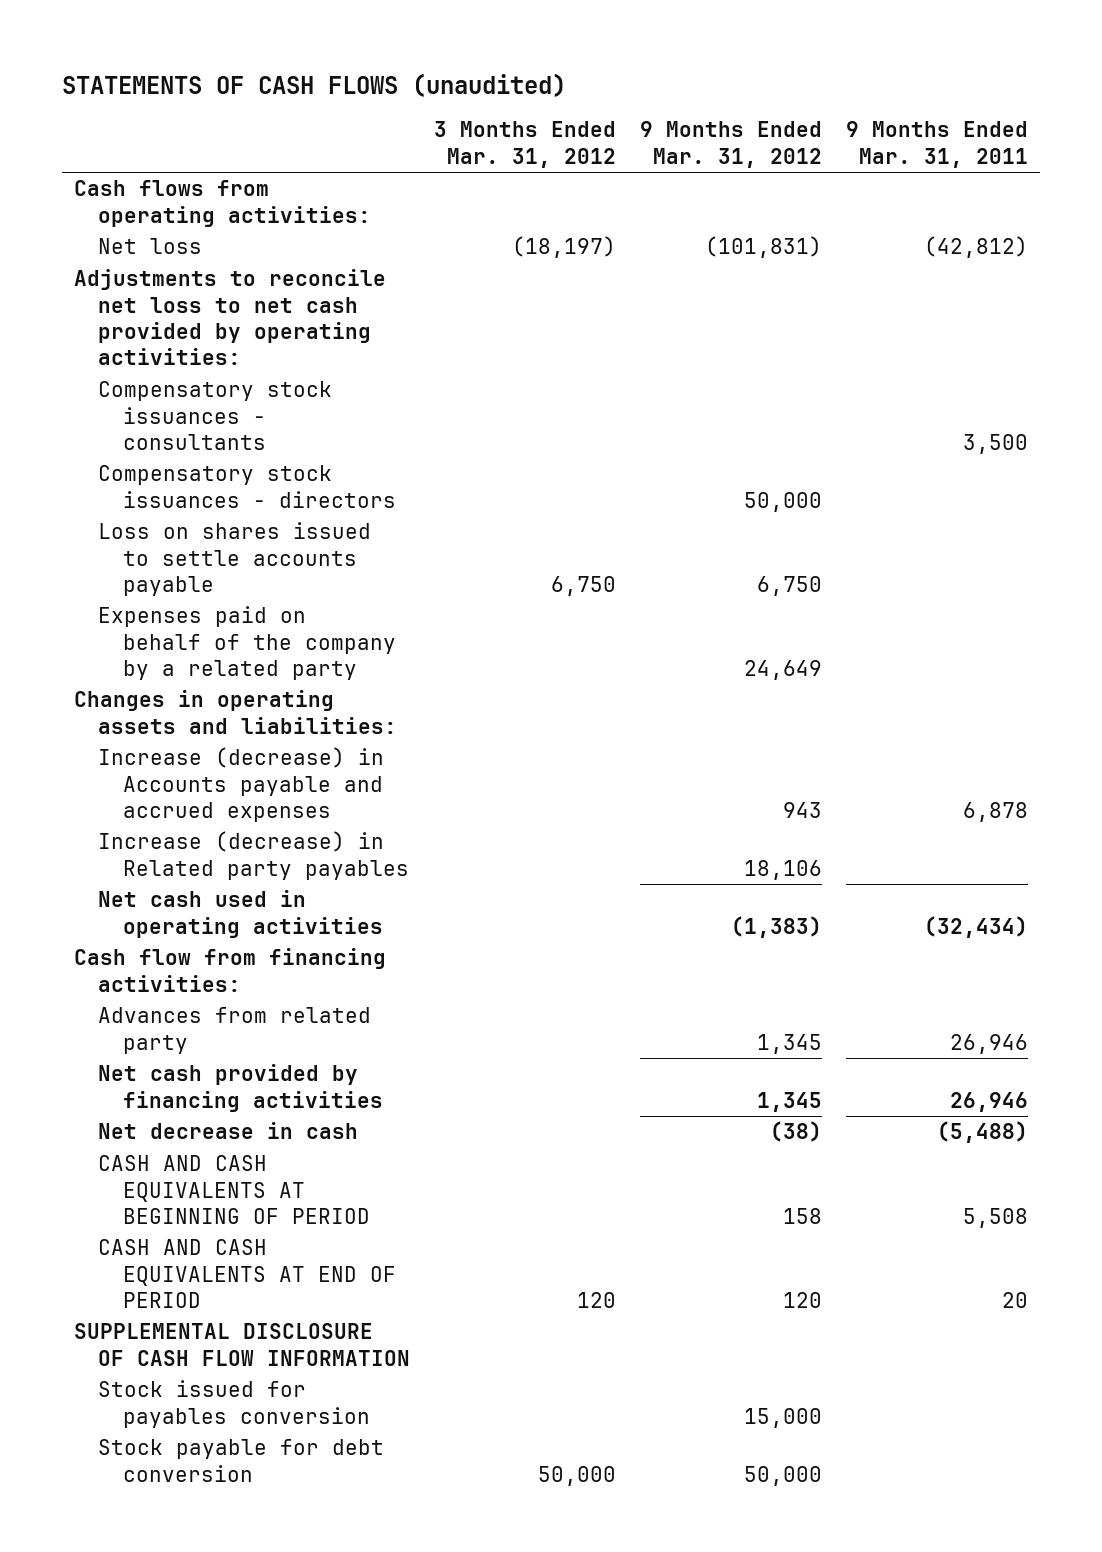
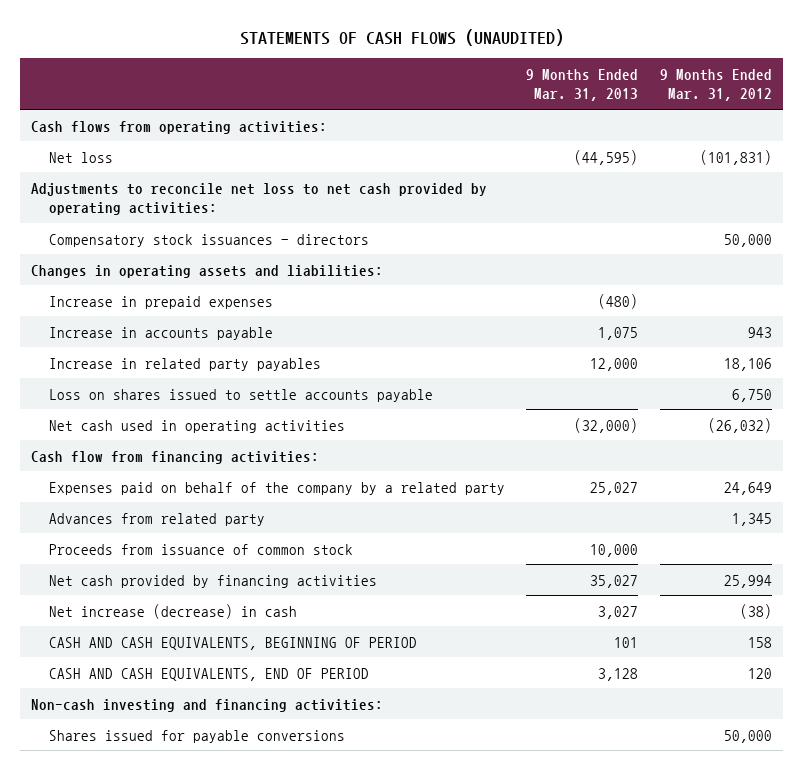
- STATEMENTS OF CASH FLOWS (unaudited)
+ STATEMENTS OF CASH FLOWS (UNAUDITED)
- | 3 Months Ended Mar. 31, 2012 | 9 Months Ended Mar. 31, 2012 | 9 Months Ended Mar. 31, 2011
+ | 9 Months Ended Mar. 31, 2013 | 9 Months Ended Mar. 31, 2012
- Compensatory stock issuances - consultants | | | 3,500
- Increase (decrease) in Accounts payable and accrued expenses | | 943 | 6,878
- Increase (decrease) in Related party payables | | 18,106 |
- Net cash used in operating activities | | (1,383) | (32,434)
+ Increase in prepaid expenses | (480) |
+ Increase in accounts payable | 1,075 | 943
+ Increase in related party payables | 12,000 | 18,106
moved down: Loss on shares issued to settle accounts payable | | 6,750
+ Net cash used in operating activities | (32,000) | (26,032)
moved down: Expenses paid on behalf of the company by a related party | 25,027 | 24,649
- Net cash provided by financing activities | | 1,345 | 26,946
- Net decrease in cash | | (38) | (5,488)
- CASH AND CASH EQUIVALENTS AT BEGINNING OF PERIOD | | 158 | 5,508
- CASH AND CASH EQUIVALENTS AT END OF PERIOD | 120 | 120 | 20
- SUPPLEMENTAL DISCLOSURE OF CASH FLOW INFORMATION
- Stock issued for payables conversion | | 15,000 |
- Stock payable for debt conversion | 50,000 | 50,000 |
+ Proceeds from issuance of common stock | 10,000 |
+ Net cash provided by financing activities | 35,027 | 25,994
+ Net increase (decrease) in cash | 3,027 | (38)
+ CASH AND CASH EQUIVALENTS, BEGINNING OF PERIOD | 101 | 158
+ CASH AND CASH EQUIVALENTS, END OF PERIOD | 3,128 | 120
+ Non-cash investing and financing activities:
+ Shares issued for payable conversions | | 50,000

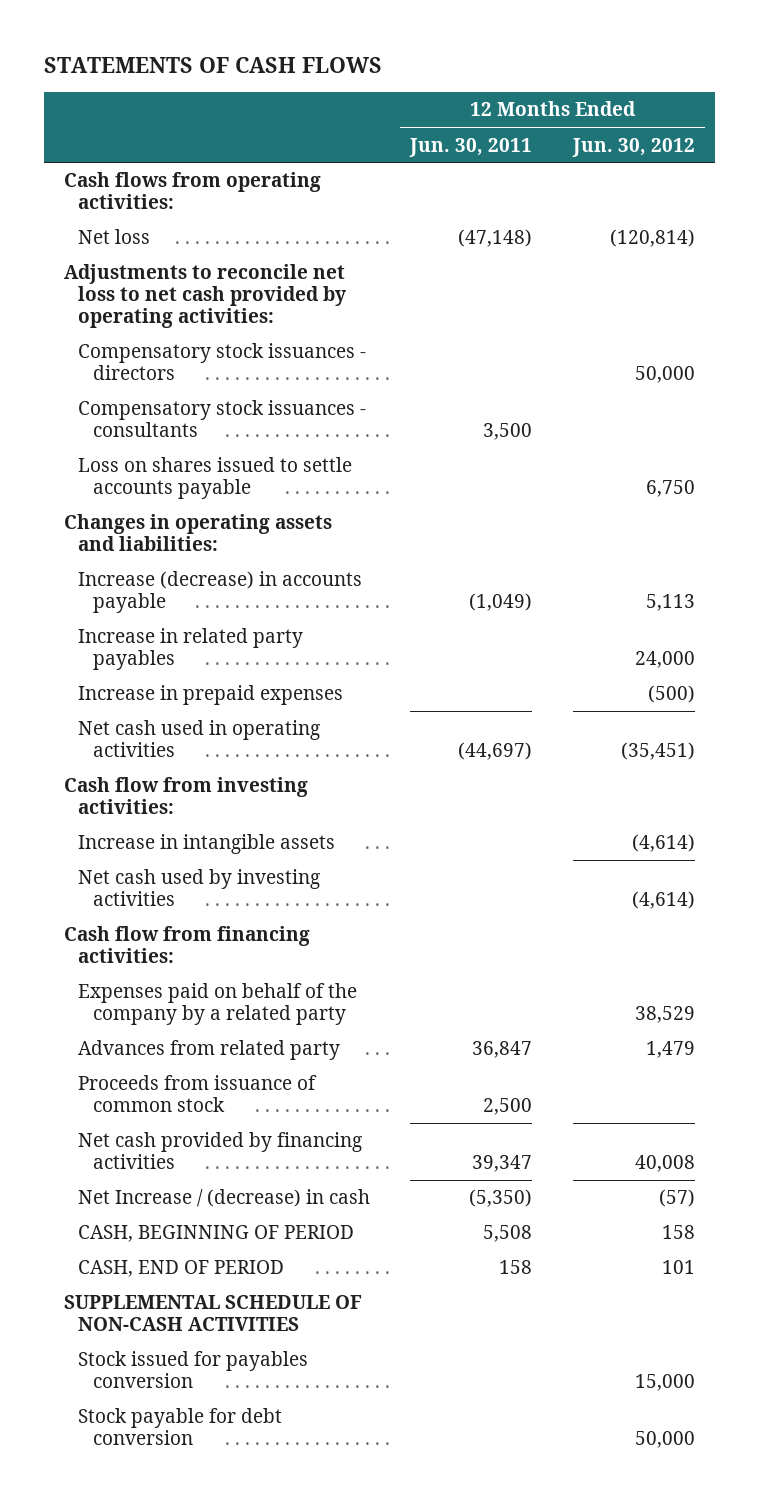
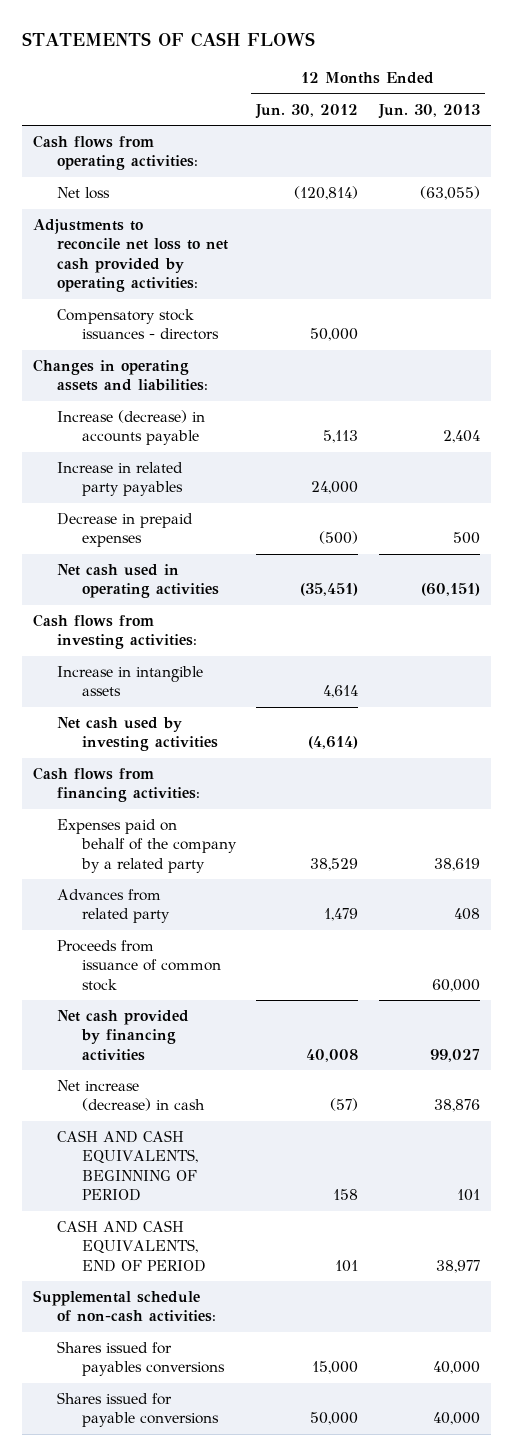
- | 12 Months Ended Jun. 30, 2011 | 12 Months Ended Jun. 30, 2012
+ | 12 Months Ended Jun. 30, 2012 | 12 Months Ended Jun. 30, 2013
- Compensatory stock issuances - consultants | 3,500 |
- Loss on shares issued to settle accounts payable | | 6,750
- Increase in prepaid expenses | | (500)
+ Decrease in prepaid expenses | (500) | 500
- Cash flow from investing activities:
- Increase in intangible assets | | (4,614)
+ Cash flows from investing activities:
+ Increase in intangible assets | 4,614 |
- Cash flow from financing activities:
+ Cash flows from financing activities:
- Net Increase / (decrease) in cash | (5,350) | (57)
- CASH, BEGINNING OF PERIOD | 5,508 | 158
- CASH, END OF PERIOD | 158 | 101
- SUPPLEMENTAL SCHEDULE OF NON-CASH ACTIVITIES
- Stock issued for payables conversion | | 15,000
- Stock payable for debt conversion | | 50,000
+ Net increase (decrease) in cash | (57) | 38,876
+ CASH AND CASH EQUIVALENTS, BEGINNING OF PERIOD | 158 | 101
+ CASH AND CASH EQUIVALENTS, END OF PERIOD | 101 | 38,977
+ Supplemental schedule of non-cash activities:
+ Shares issued for payables conversions | 15,000 | 40,000
+ Shares issued for payable conversions | 50,000 | 40,000

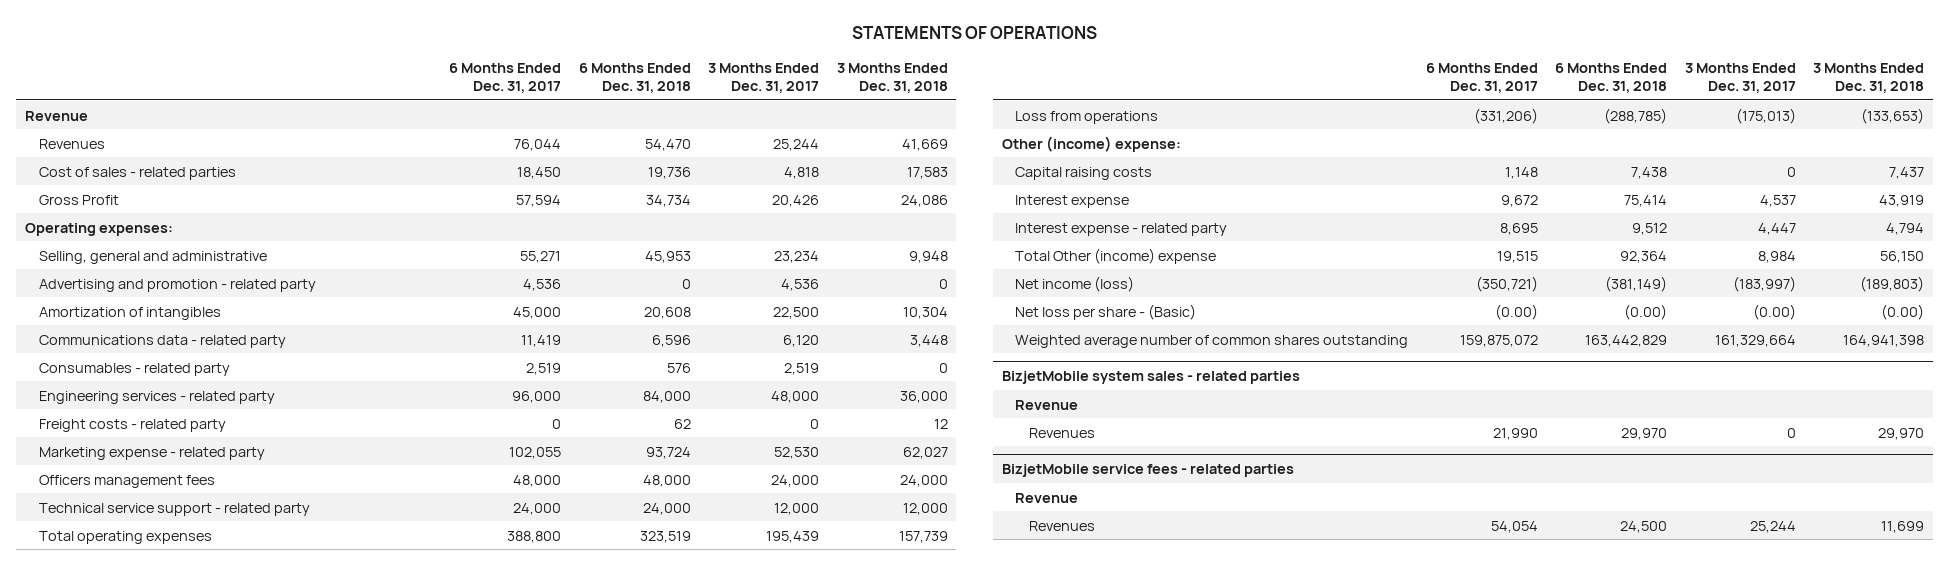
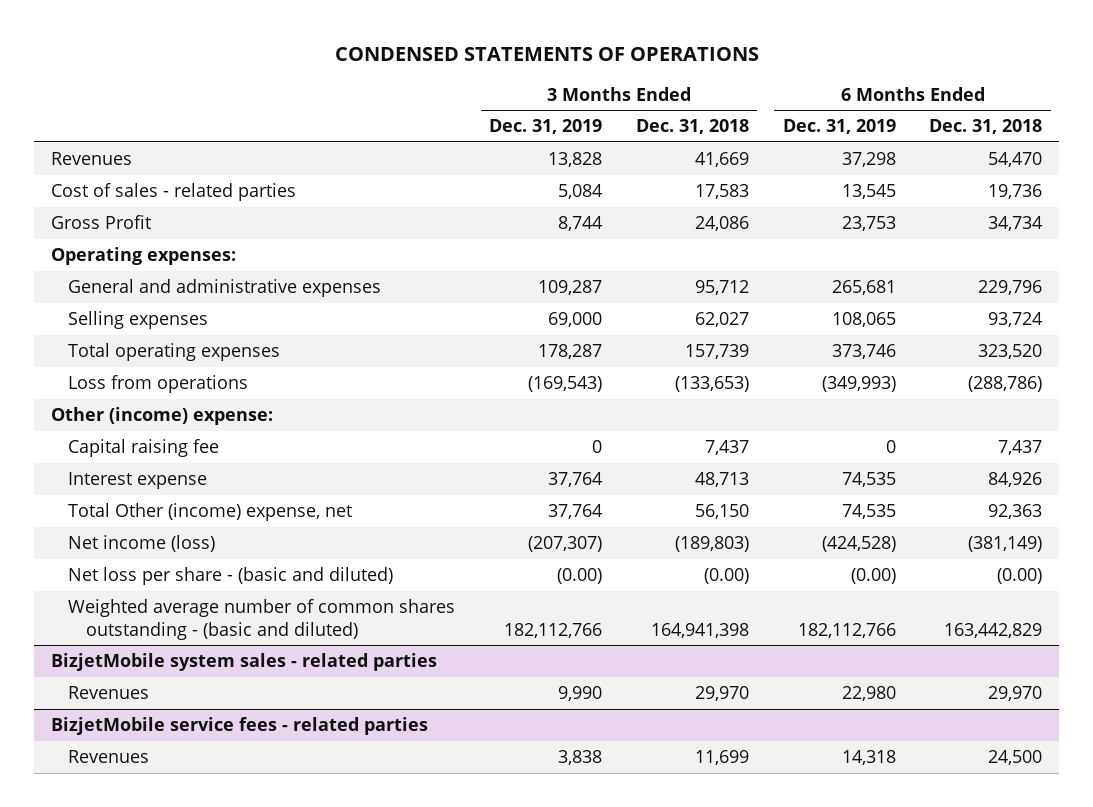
- STATEMENTS OF OPERATIONS
+ CONDENSED STATEMENTS OF OPERATIONS
- | 6 Months Ended Dec. 31, 2017 | 6 Months Ended Dec. 31, 2018 | 3 Months Ended Dec. 31, 2017 | 3 Months Ended Dec. 31, 2018
+ | 3 Months Ended Dec. 31, 2019 | 3 Months Ended Dec. 31, 2018 | 6 Months Ended Dec. 31, 2019 | 6 Months Ended Dec. 31, 2018
- Revenue
- Selling, general and administrative | 55,271 | 45,953 | 23,234 | 9,948
- Advertising and promotion - related party | 4,536 | 0 | 4,536 | 0
- Amortization of intangibles | 45,000 | 20,608 | 22,500 | 10,304
- Communications data - related party | 11,419 | 6,596 | 6,120 | 3,448
- Consumables - related party | 2,519 | 576 | 2,519 | 0
- Engineering services - related party | 96,000 | 84,000 | 48,000 | 36,000
- Freight costs - related party | 0 | 62 | 0 | 12
- Marketing expense - related party | 102,055 | 93,724 | 52,530 | 62,027
- Officers management fees | 48,000 | 48,000 | 24,000 | 24,000
- Technical service support - related party | 24,000 | 24,000 | 12,000 | 12,000
- Total operating expenses | 388,800 | 323,519 | 195,439 | 157,739
- Loss from operations | (331,206) | (288,785) | (175,013) | (133,653)
+ General and administrative expenses | 109,287 | 95,712 | 265,681 | 229,796
+ Selling expenses | 69,000 | 62,027 | 108,065 | 93,724
+ Total operating expenses | 178,287 | 157,739 | 373,746 | 323,520
+ Loss from operations | (169,543) | (133,653) | (349,993) | (288,786)
- Capital raising costs | 1,148 | 7,438 | 0 | 7,437
- Interest expense | 9,672 | 75,414 | 4,537 | 43,919
- Interest expense - related party | 8,695 | 9,512 | 4,447 | 4,794
- Total Other (income) expense | 19,515 | 92,364 | 8,984 | 56,150
+ Capital raising fee | 0 | 7,437 | 0 | 7,437
+ Interest expense | 37,764 | 48,713 | 74,535 | 84,926
+ Total Other (income) expense, net | 37,764 | 56,150 | 74,535 | 92,363
- Net loss per share - (Basic) | (0.00) | (0.00) | (0.00) | (0.00)
- Weighted average number of common shares outstanding | 159,875,072 | 163,442,829 | 161,329,664 | 164,941,398
+ Net loss per share - (basic and diluted) | (0.00) | (0.00) | (0.00) | (0.00)
+ Weighted average number of common shares outstanding - (basic and diluted) | 182,112,766 | 164,941,398 | 182,112,766 | 163,442,829
@ BizjetMobile system sales - related parties
- Revenue
@ BizjetMobile service fees - related parties
- Revenue

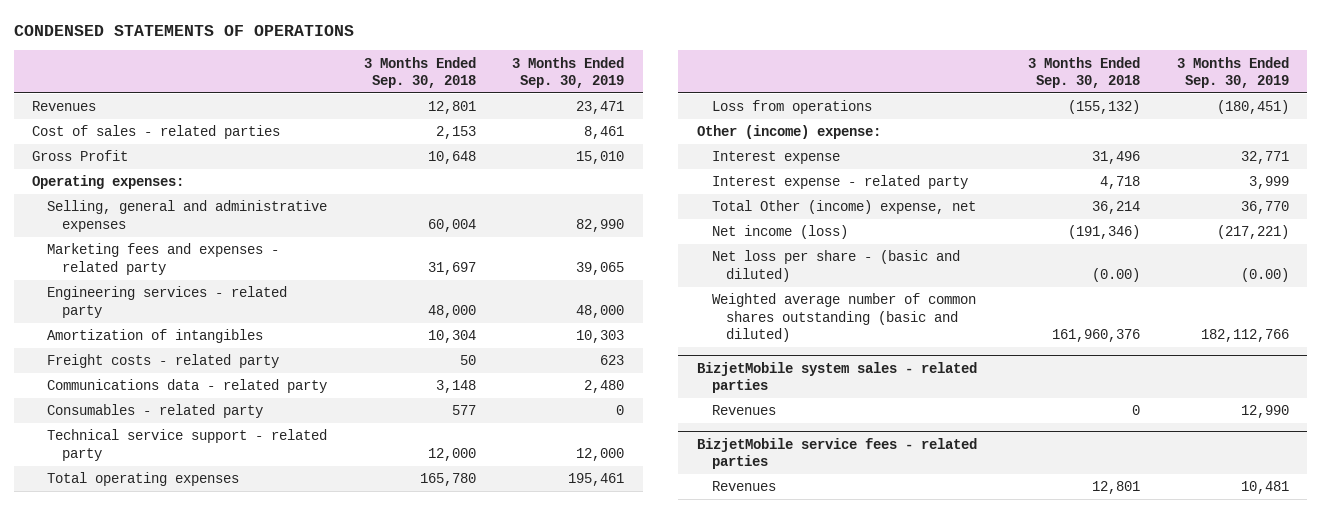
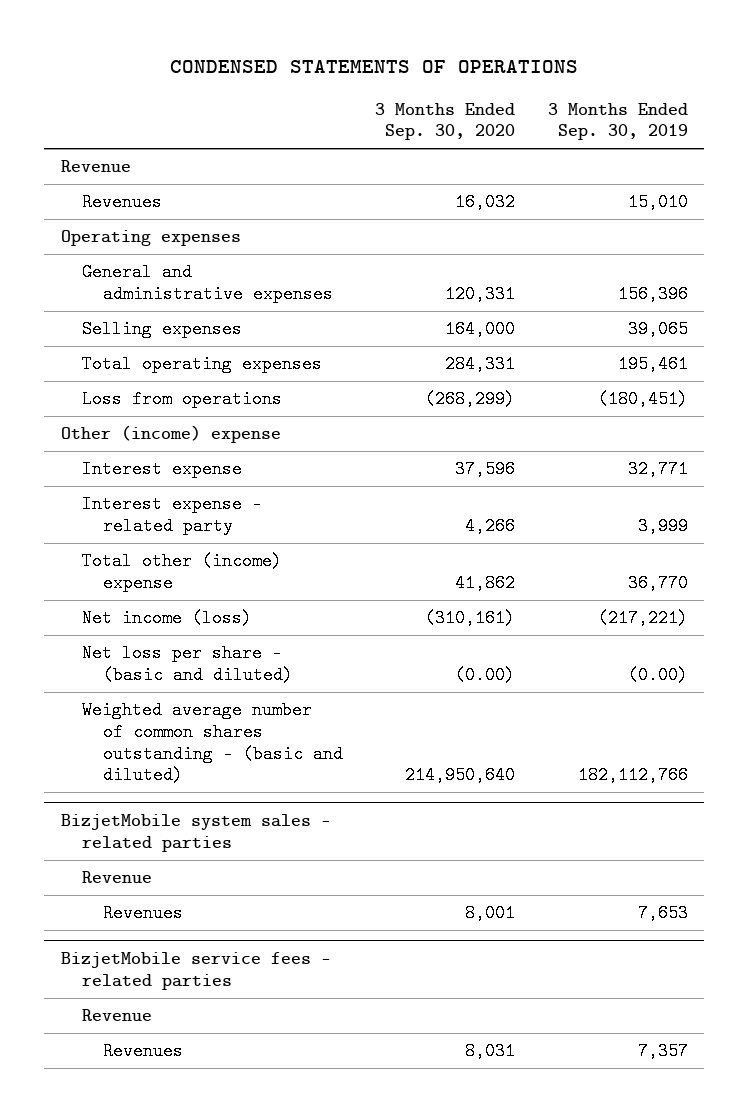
- | 3 Months Ended Sep. 30, 2018 | 3 Months Ended Sep. 30, 2019
+ | 3 Months Ended Sep. 30, 2020 | 3 Months Ended Sep. 30, 2019
- Revenues | 12,801 | 23,471
- Cost of sales - related parties | 2,153 | 8,461
- Gross Profit | 10,648 | 15,010
- Operating expenses:
- Selling, general and administrative expenses | 60,004 | 82,990
- Marketing fees and expenses - related party | 31,697 | 39,065
- Engineering services - related party | 48,000 | 48,000
- Amortization of intangibles | 10,304 | 10,303
- Freight costs - related party | 50 | 623
- Communications data - related party | 3,148 | 2,480
- Consumables - related party | 577 | 0
- Technical service support - related party | 12,000 | 12,000
+ Revenue
+ Revenues | 16,032 | 15,010
+ Operating expenses
+ General and administrative expenses | 120,331 | 156,396
+ Selling expenses | 164,000 | 39,065
- Other (income) expense:
+ Other (income) expense
- Total Other (income) expense, net | 36,214 | 36,770
+ Total other (income) expense | 41,862 | 36,770
- Weighted average number of common shares outstanding (basic and diluted) | 161,960,376 | 182,112,766
+ Weighted average number of common shares outstanding - (basic and diluted) | 214,950,640 | 182,112,766
@ BizjetMobile system sales - related parties
- Revenues | 0 | 12,990
+ Revenue
+ Revenues | 8,001 | 7,653
@ BizjetMobile service fees - related parties
- Revenues | 12,801 | 10,481
+ Revenue
+ Revenues | 8,031 | 7,357

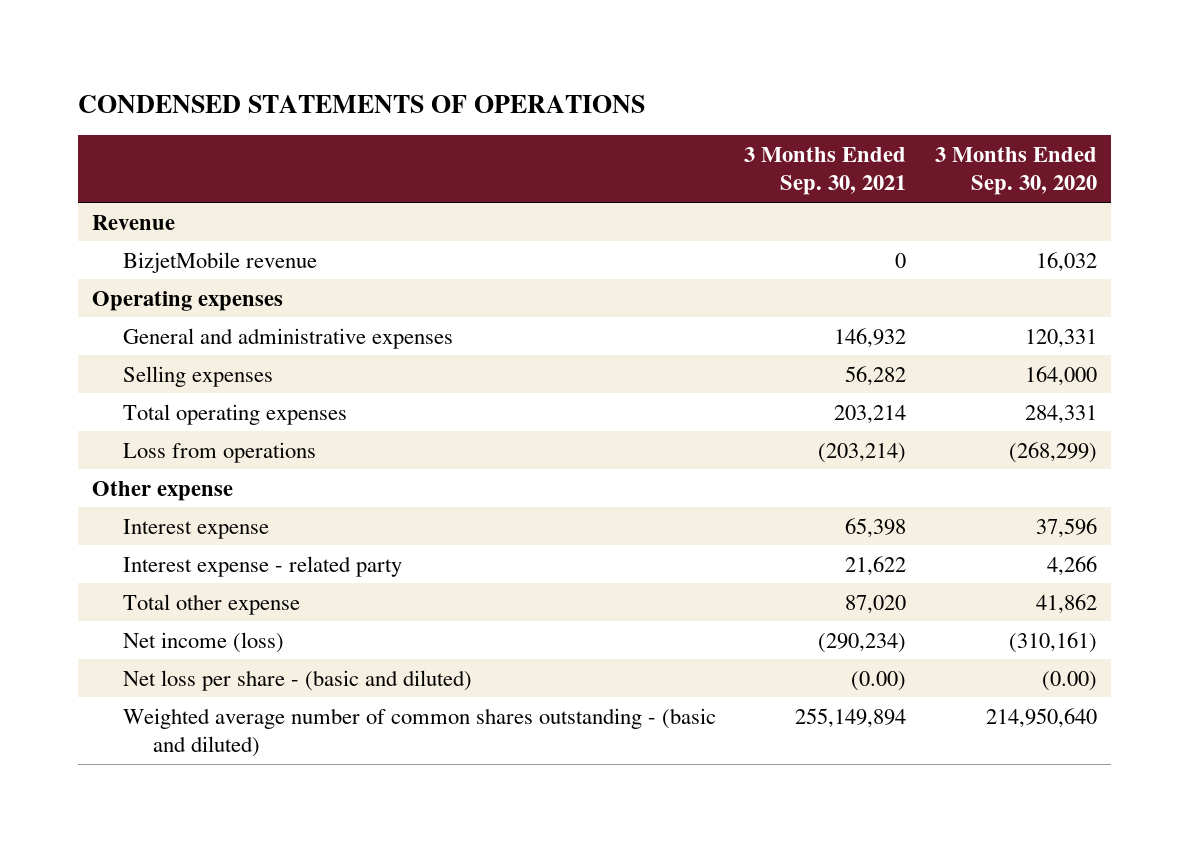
- | 3 Months Ended Sep. 30, 2020 | 3 Months Ended Sep. 30, 2019
+ | 3 Months Ended Sep. 30, 2021 | 3 Months Ended Sep. 30, 2020
- Revenues | 16,032 | 15,010
+ BizjetMobile revenue | 0 | 16,032
- Other (income) expense
+ Other expense
- Total other (income) expense | 41,862 | 36,770
+ Total other expense | 87,020 | 41,862
- BizjetMobile system sales - related parties
- Revenue
- Revenues | 8,001 | 7,653
- BizjetMobile service fees - related parties
- Revenue
- Revenues | 8,031 | 7,357

